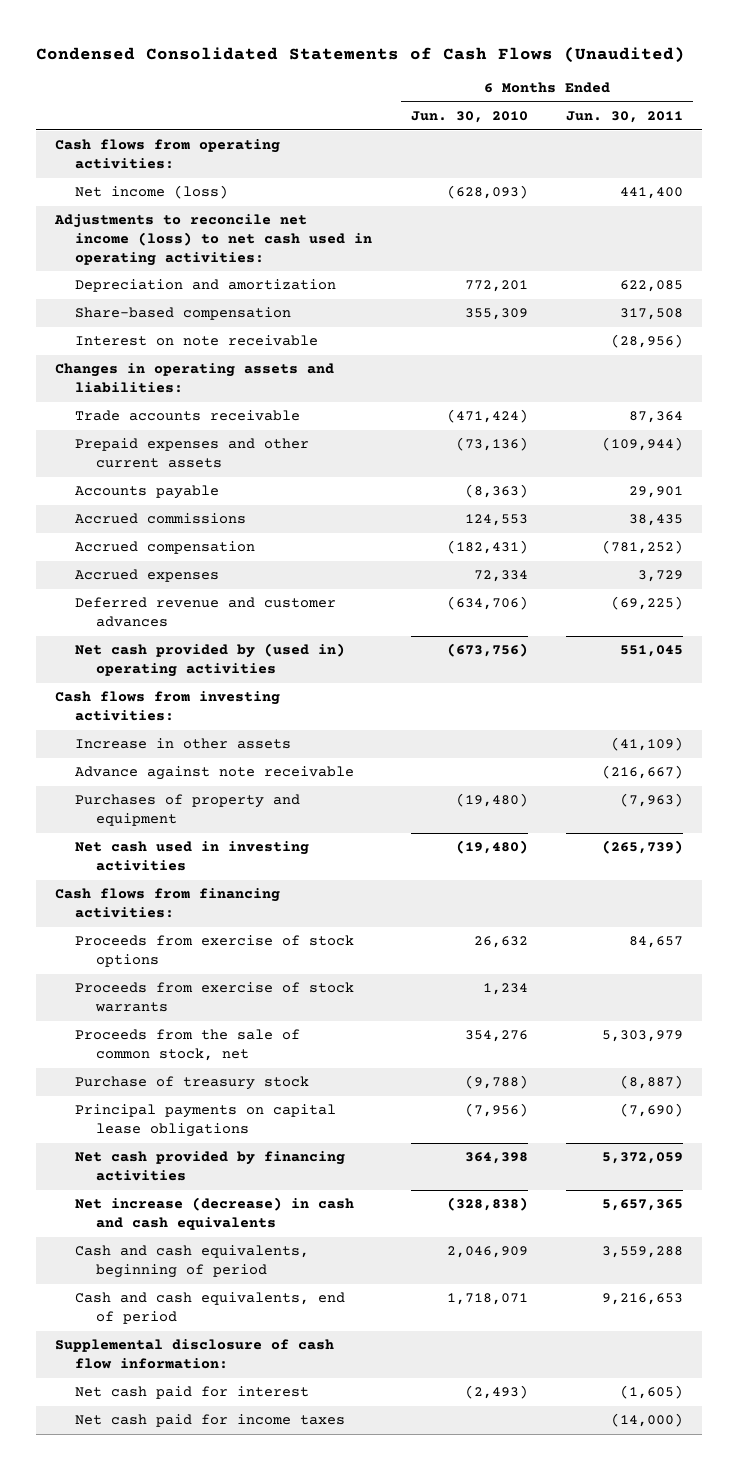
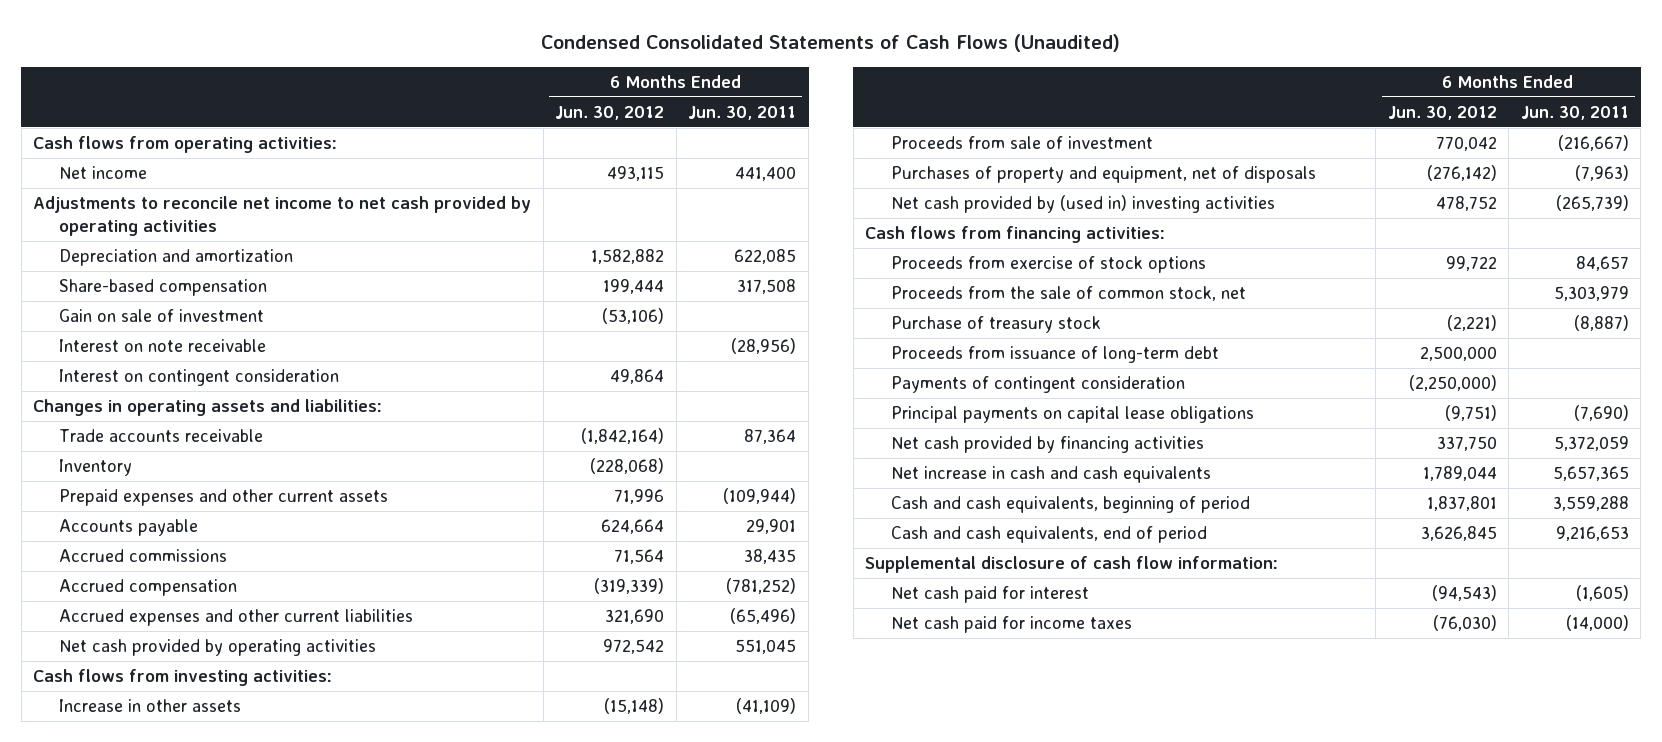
- | 6 Months Ended Jun. 30, 2010 | 6 Months Ended Jun. 30, 2011
+ | 6 Months Ended Jun. 30, 2012 | 6 Months Ended Jun. 30, 2011
- Net income (loss) | (628,093) | 441,400
- Adjustments to reconcile net income (loss) to net cash used in operating activities:
+ Net income | 493,115 | 441,400
+ Adjustments to reconcile net income to net cash provided by operating activities
+ Gain on sale of investment | (53,106) |
+ Interest on contingent consideration | 49,864 |
+ Inventory | (228,068) |
- Accrued expenses | 72,334 | 3,729
- Deferred revenue and customer advances | (634,706) | (69,225)
- Net cash provided by (used in) operating activities | (673,756) | 551,045
+ Accrued expenses and other current liabilities | 321,690 | (65,496)
+ Net cash provided by operating activities | 972,542 | 551,045
- Advance against note receivable | | (216,667)
- Purchases of property and equipment | (19,480) | (7,963)
- Net cash used in investing activities | (19,480) | (265,739)
+ Proceeds from sale of investment | 770,042 | (216,667)
+ Purchases of property and equipment, net of disposals | (276,142) | (7,963)
+ Net cash provided by (used in) investing activities | 478,752 | (265,739)
- Proceeds from exercise of stock warrants | 1,234 |
+ Proceeds from issuance of long-term debt | 2,500,000 |
+ Payments of contingent consideration | (2,250,000) |
- Net increase (decrease) in cash and cash equivalents | (328,838) | 5,657,365
+ Net increase in cash and cash equivalents | 1,789,044 | 5,657,365

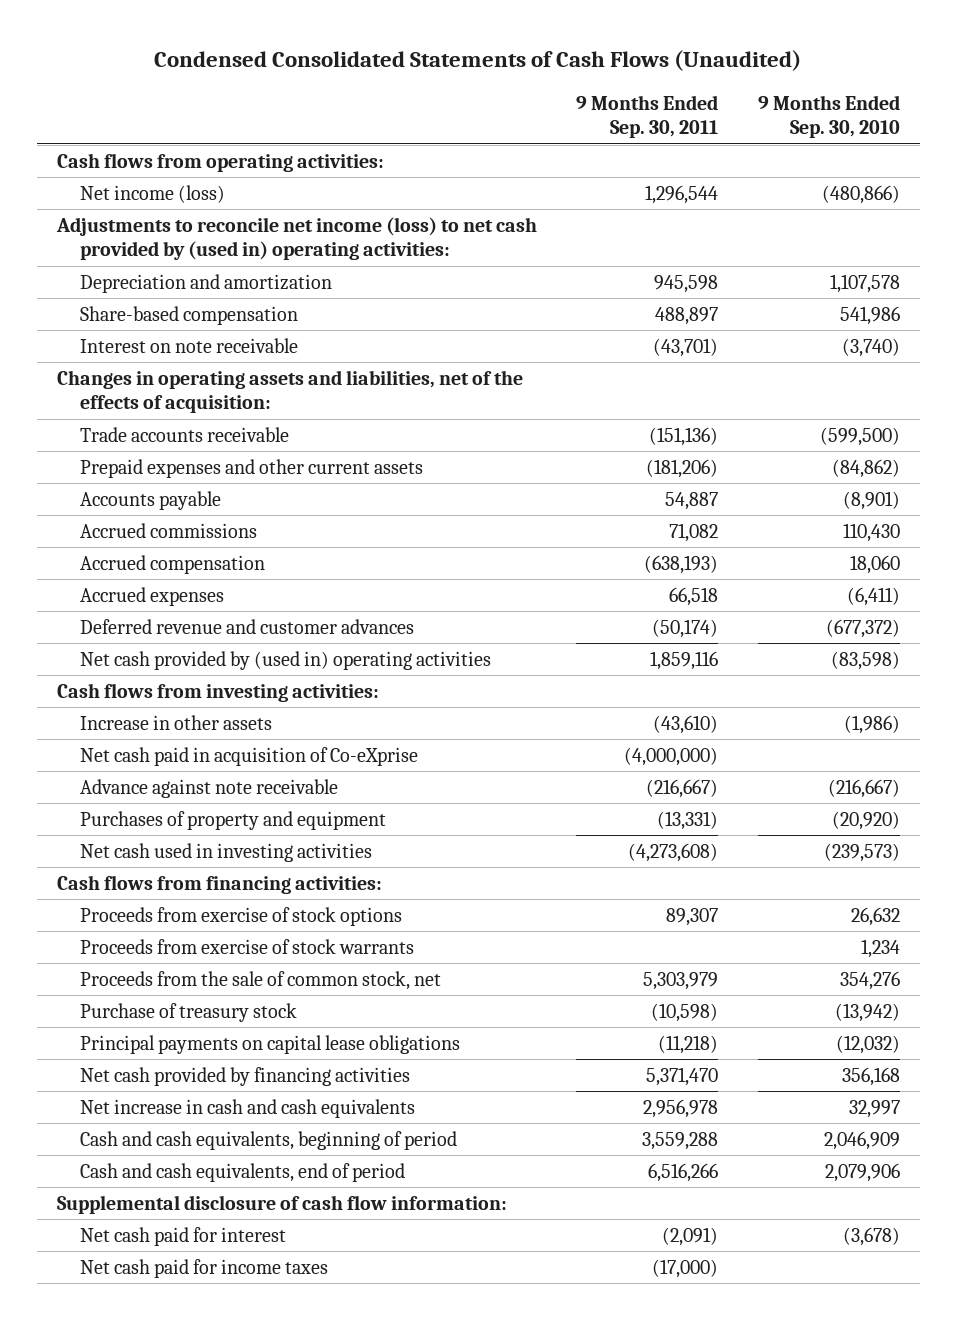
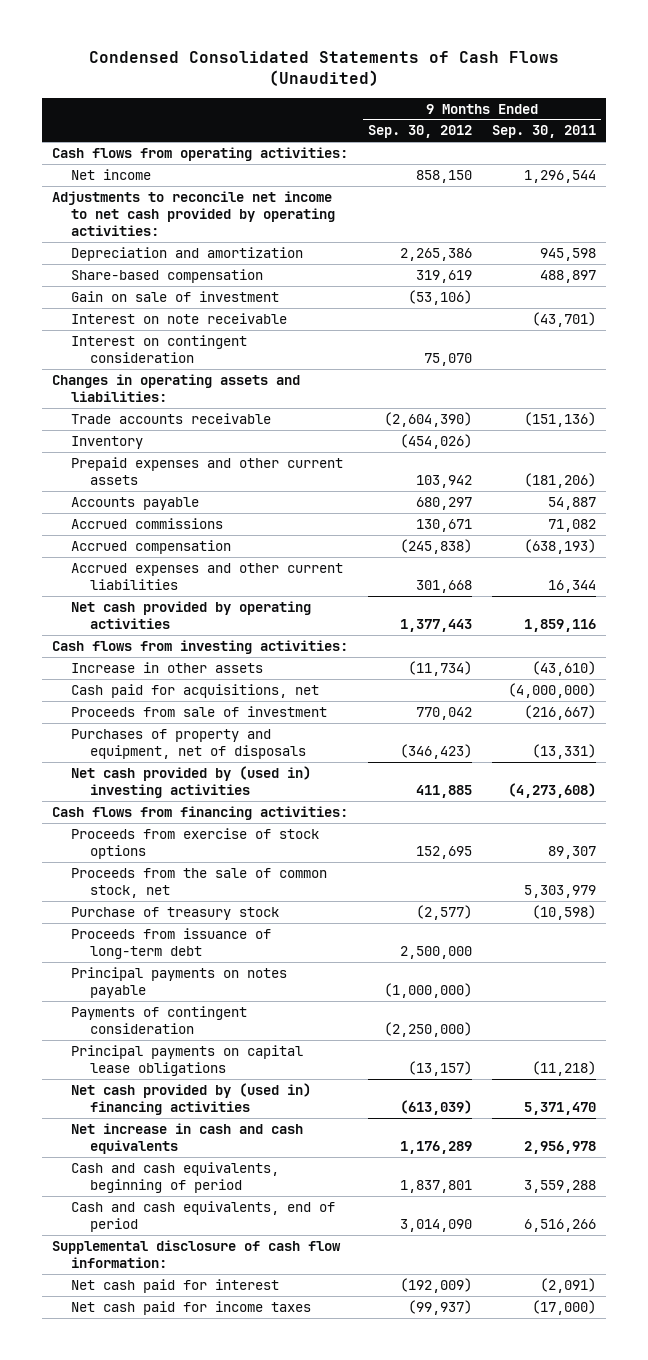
- | 9 Months Ended Sep. 30, 2011 | 9 Months Ended Sep. 30, 2010
+ | 9 Months Ended Sep. 30, 2012 | 9 Months Ended Sep. 30, 2011
- Net income (loss) | 1,296,544 | (480,866)
- Adjustments to reconcile net income (loss) to net cash provided by (used in) operating activities:
+ Net income | 858,150 | 1,296,544
+ Adjustments to reconcile net income to net cash provided by operating activities:
+ Gain on sale of investment | (53,106) |
- Changes in operating assets and liabilities, net of the effects of acquisition:
+ Interest on contingent consideration | 75,070 |
+ Changes in operating assets and liabilities:
+ Inventory | (454,026) |
- Accrued expenses | 66,518 | (6,411)
- Deferred revenue and customer advances | (50,174) | (677,372)
- Net cash provided by (used in) operating activities | 1,859,116 | (83,598)
+ Accrued expenses and other current liabilities | 301,668 | 16,344
+ Net cash provided by operating activities | 1,377,443 | 1,859,116
- Net cash paid in acquisition of Co-eXprise | (4,000,000) |
- Advance against note receivable | (216,667) | (216,667)
- Purchases of property and equipment | (13,331) | (20,920)
- Net cash used in investing activities | (4,273,608) | (239,573)
+ Cash paid for acquisitions, net | | (4,000,000)
+ Proceeds from sale of investment | 770,042 | (216,667)
+ Purchases of property and equipment, net of disposals | (346,423) | (13,331)
+ Net cash provided by (used in) investing activities | 411,885 | (4,273,608)
- Proceeds from exercise of stock warrants | | 1,234
+ Proceeds from issuance of long-term debt | 2,500,000 |
+ Principal payments on notes payable | (1,000,000) |
+ Payments of contingent consideration | (2,250,000) |
- Net cash provided by financing activities | 5,371,470 | 356,168
+ Net cash provided by (used in) financing activities | (613,039) | 5,371,470

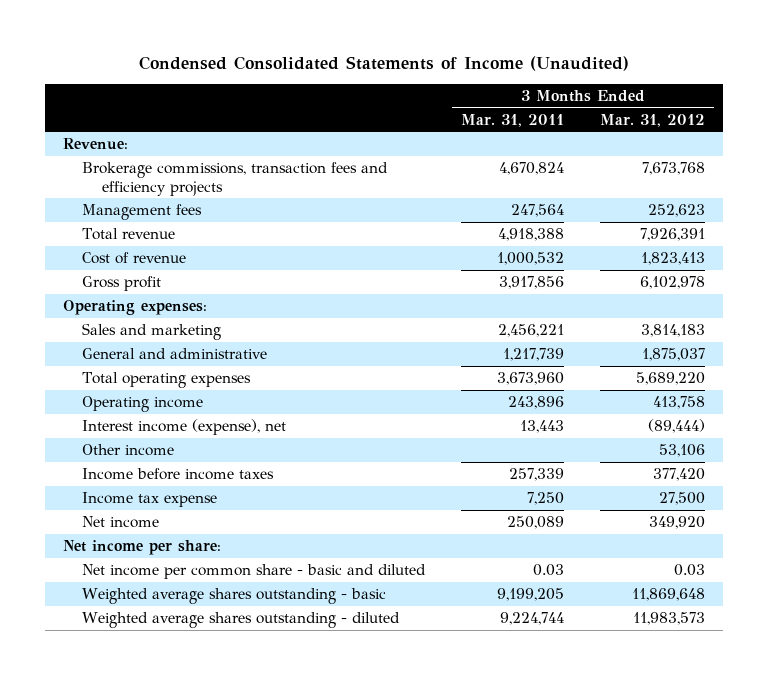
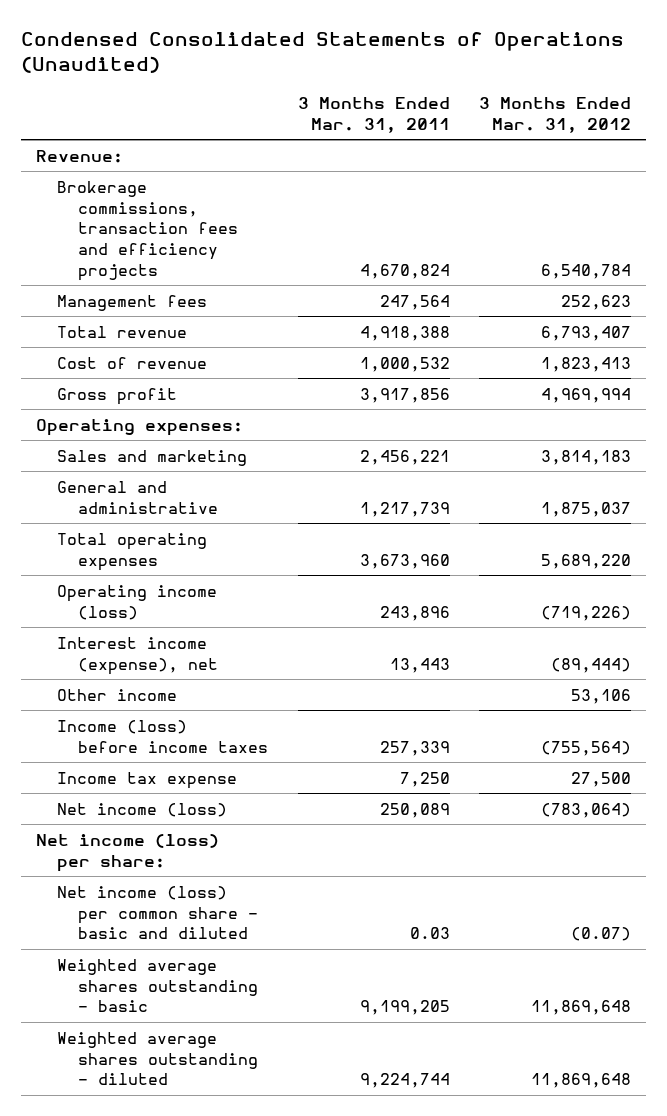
- Condensed Consolidated Statements of Income (Unaudited)
+ Condensed Consolidated Statements of Operations (Unaudited)
- Brokerage commissions, transaction fees and efficiency projects | 4,670,824 | 7,673,768
+ Brokerage commissions, transaction fees and efficiency projects | 4,670,824 | 6,540,784
- Total revenue | 4,918,388 | 7,926,391
+ Total revenue | 4,918,388 | 6,793,407
- Gross profit | 3,917,856 | 6,102,978
+ Gross profit | 3,917,856 | 4,969,994
- Operating income | 243,896 | 413,758
+ Operating income (loss) | 243,896 | (719,226)
- Income before income taxes | 257,339 | 377,420
+ Income (loss) before income taxes | 257,339 | (755,564)
- Net income | 250,089 | 349,920
- Net income per share:
- Net income per common share - basic and diluted | 0.03 | 0.03
+ Net income (loss) | 250,089 | (783,064)
+ Net income (loss) per share:
+ Net income (loss) per common share - basic and diluted | 0.03 | (0.07)
- Weighted average shares outstanding - diluted | 9,224,744 | 11,983,573
+ Weighted average shares outstanding - diluted | 9,224,744 | 11,869,648

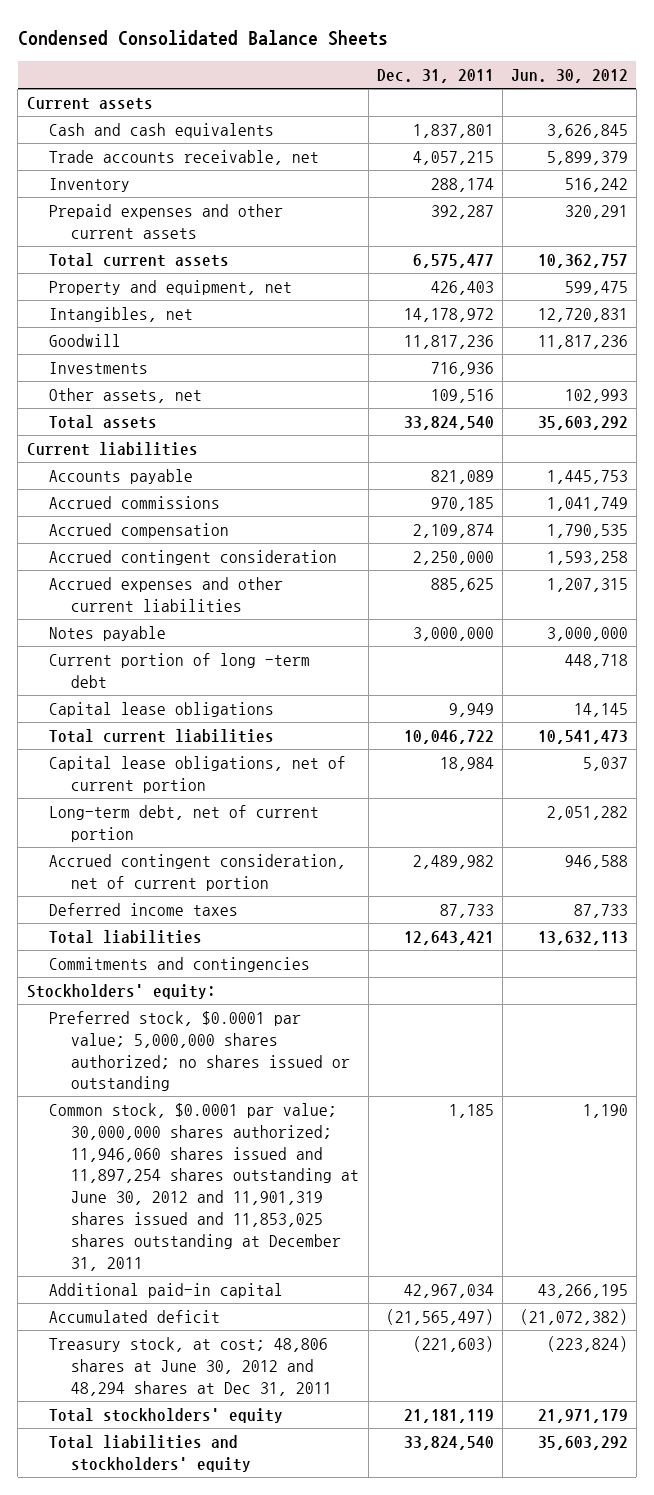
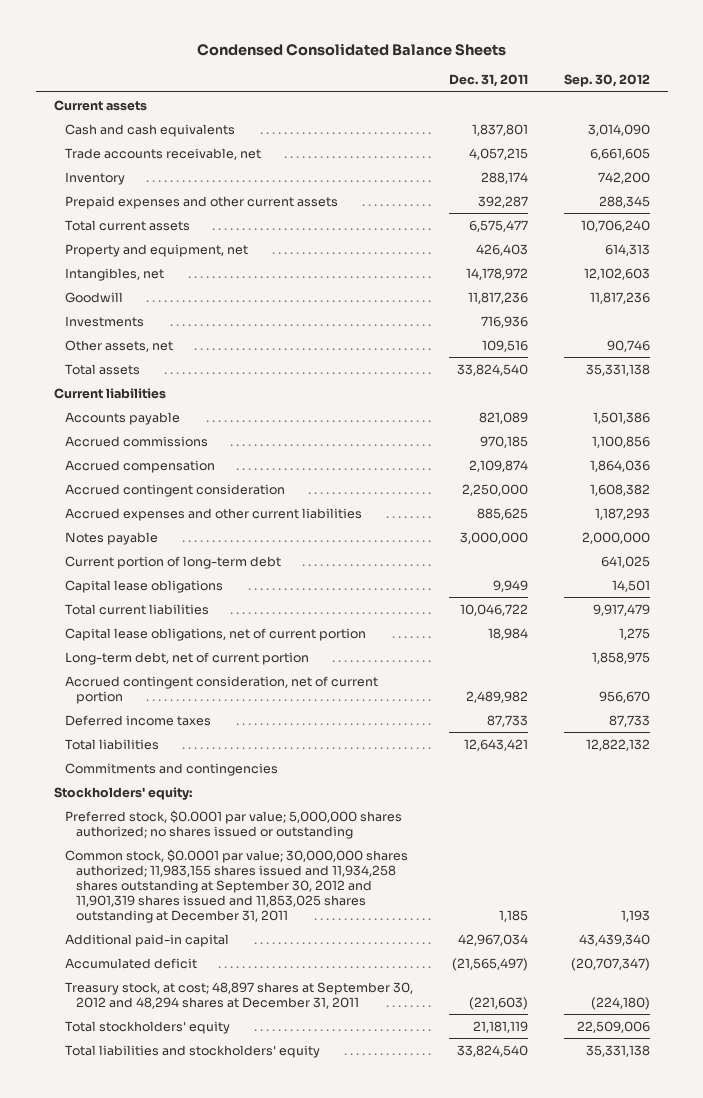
- | Dec. 31, 2011 | Jun. 30, 2012
+ | Dec. 31, 2011 | Sep. 30, 2012
- Current portion of long -term debt | | 448,718
+ Current portion of long-term debt | | 641,025
- Common stock, $0.0001 par value; 30,000,000 shares authorized; 11,946,060 shares issued and 11,897,254 shares outstanding at June 30, 2012 and 11,901,319 shares issued and 11,853,025 shares outstanding at December 31, 2011 | 1,185 | 1,190
+ Common stock, $0.0001 par value; 30,000,000 shares authorized; 11,983,155 shares issued and 11,934,258 shares outstanding at September 30, 2012 and 11,901,319 shares issued and 11,853,025 shares outstanding at December 31, 2011 | 1,185 | 1,193
- Treasury stock, at cost; 48,806 shares at June 30, 2012 and 48,294 shares at Dec 31, 2011 | (221,603) | (223,824)
+ Treasury stock, at cost; 48,897 shares at September 30, 2012 and 48,294 shares at December 31, 2011 | (221,603) | (224,180)

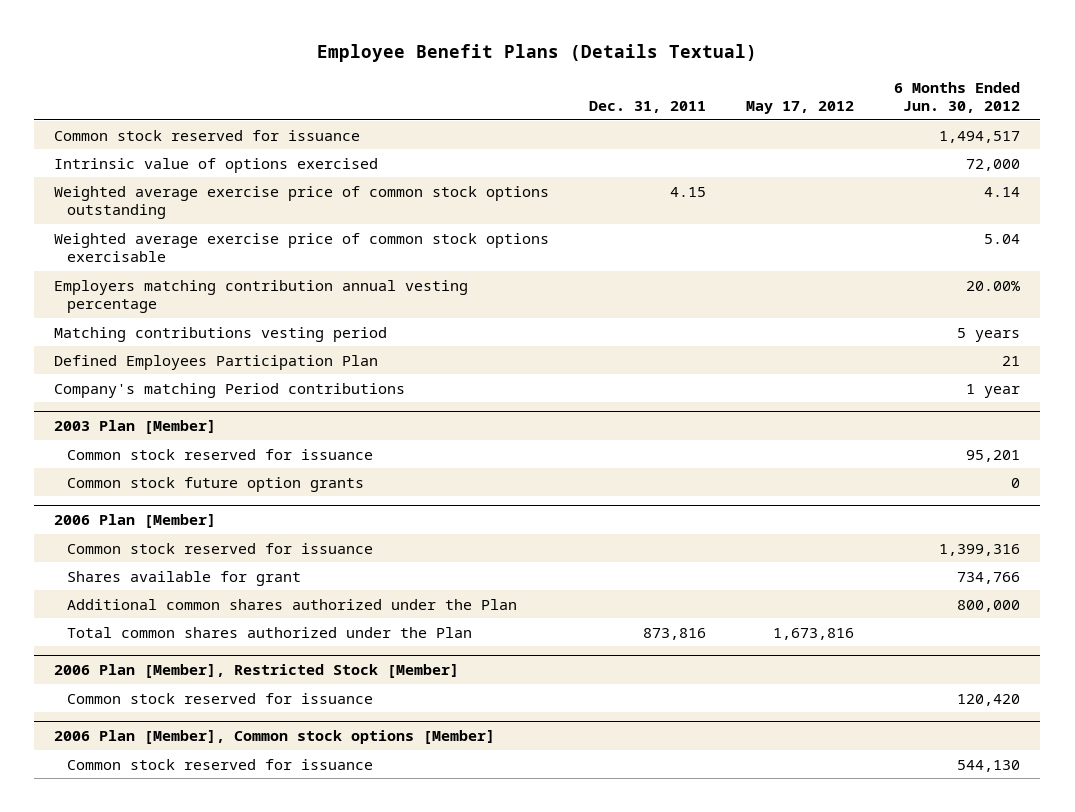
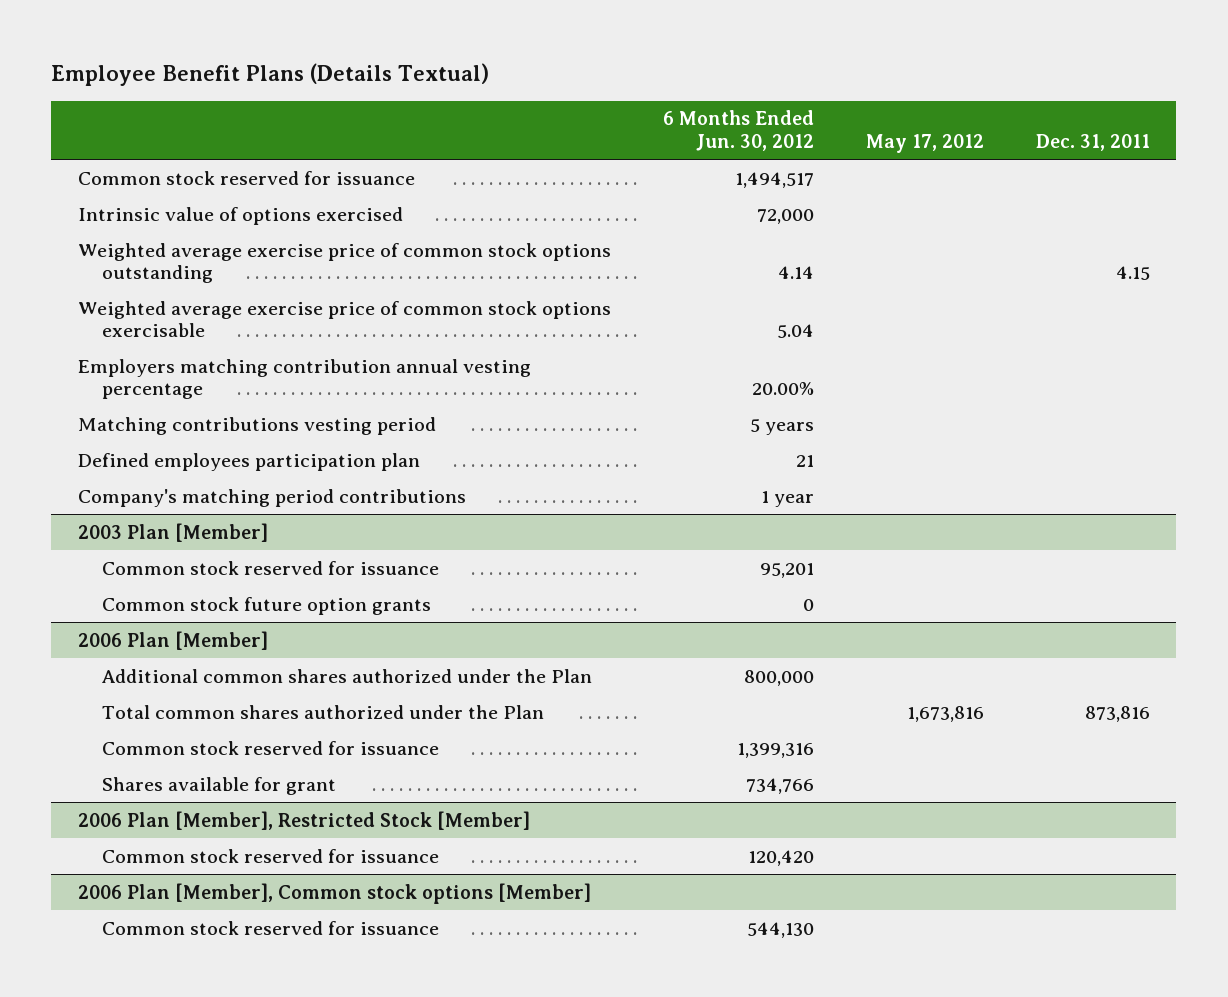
- | Dec. 31, 2011 | May 17, 2012 | 6 Months Ended Jun. 30, 2012
+ | 6 Months Ended Jun. 30, 2012 | May 17, 2012 | Dec. 31, 2011
- Defined Employees Participation Plan | | | 21
- Company's matching Period contributions | | | 1 year
+ Defined employees participation plan | 21 | |
+ Company's matching period contributions | 1 year | |
@ 2006 Plan [Member]
moved down: Common stock reserved for issuance | 1,399,316 | |
moved down: Shares available for grant | 734,766 | |

